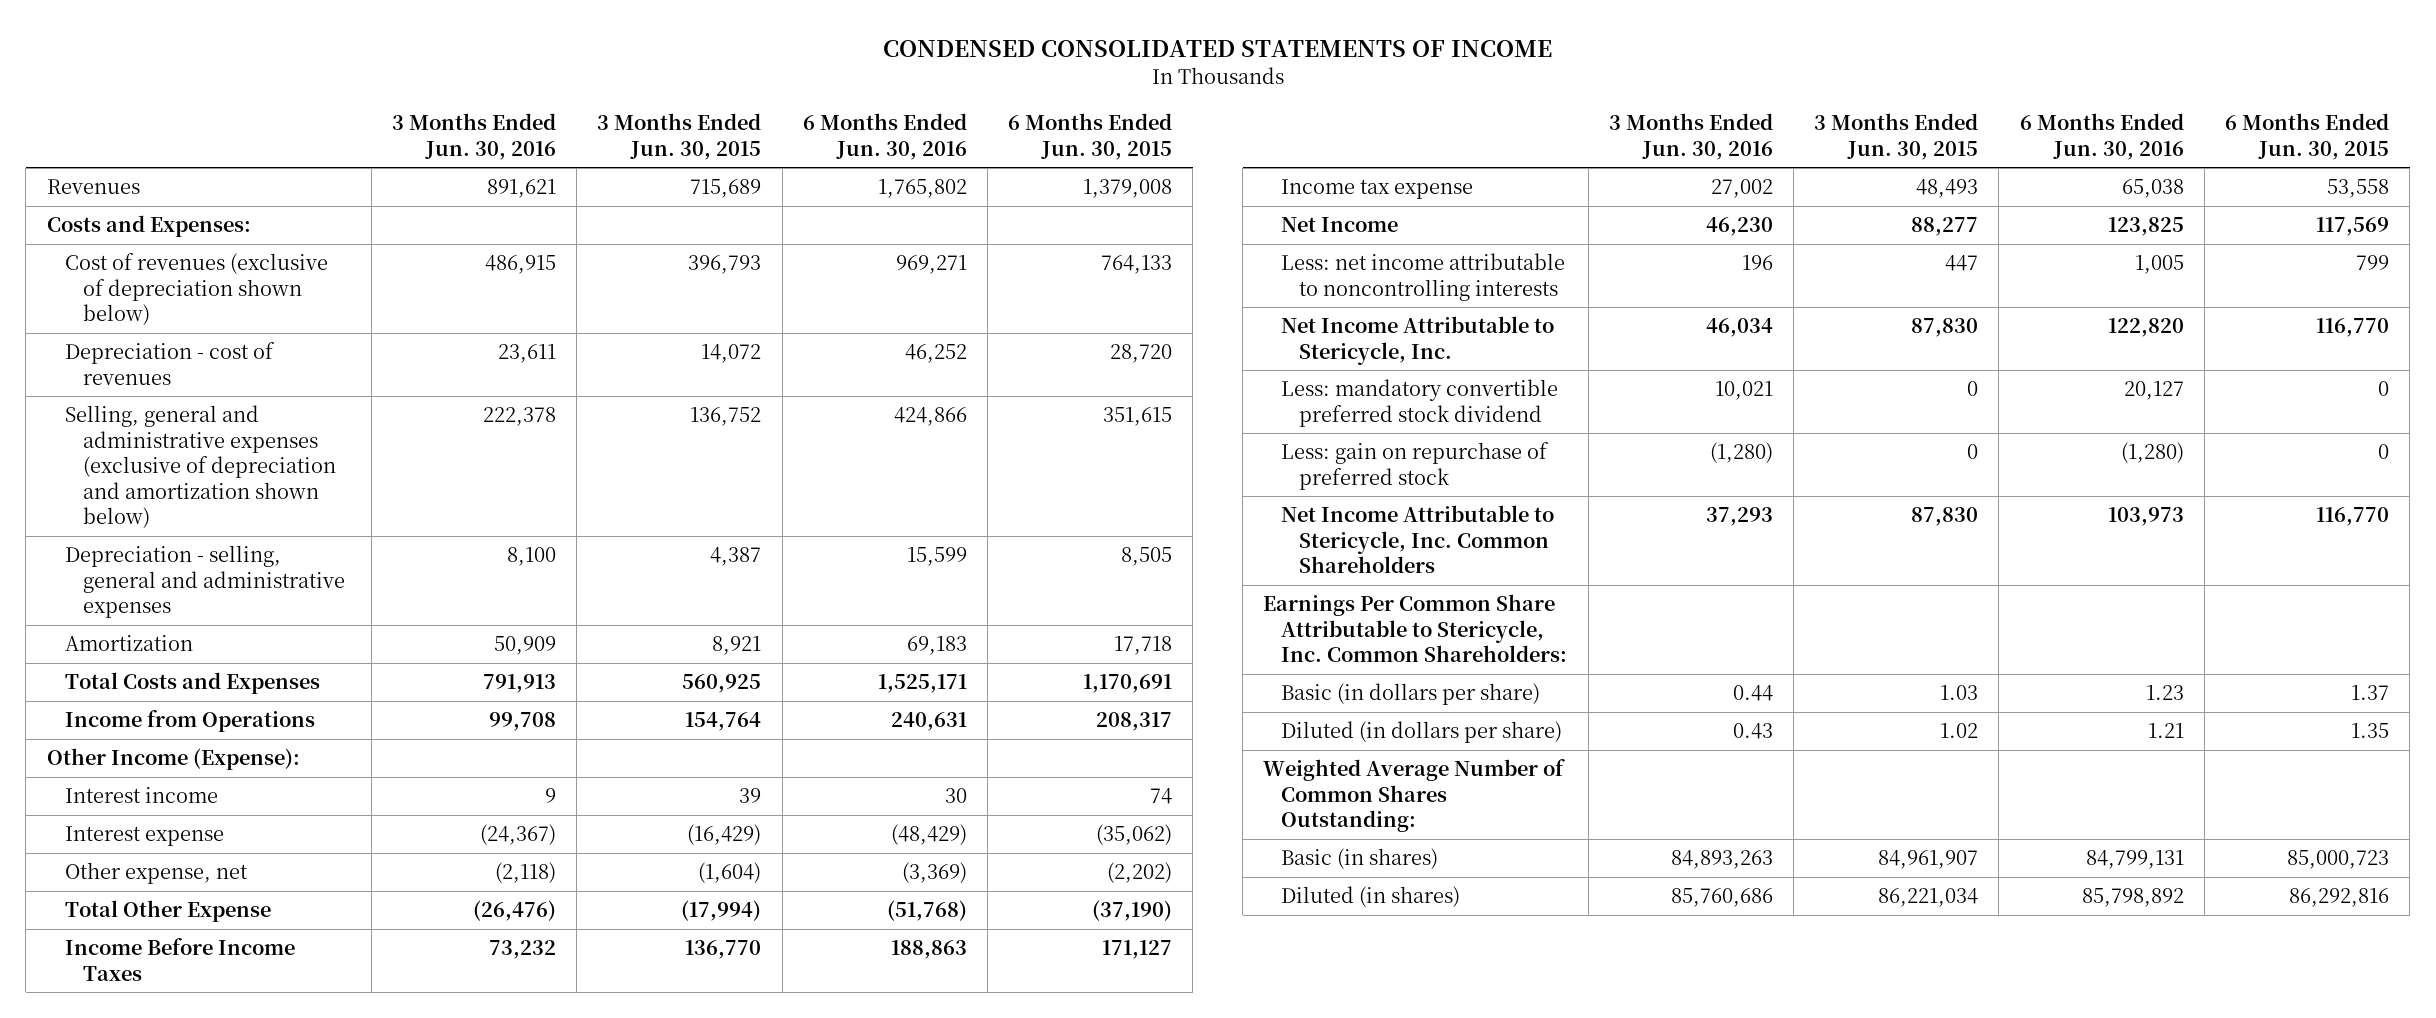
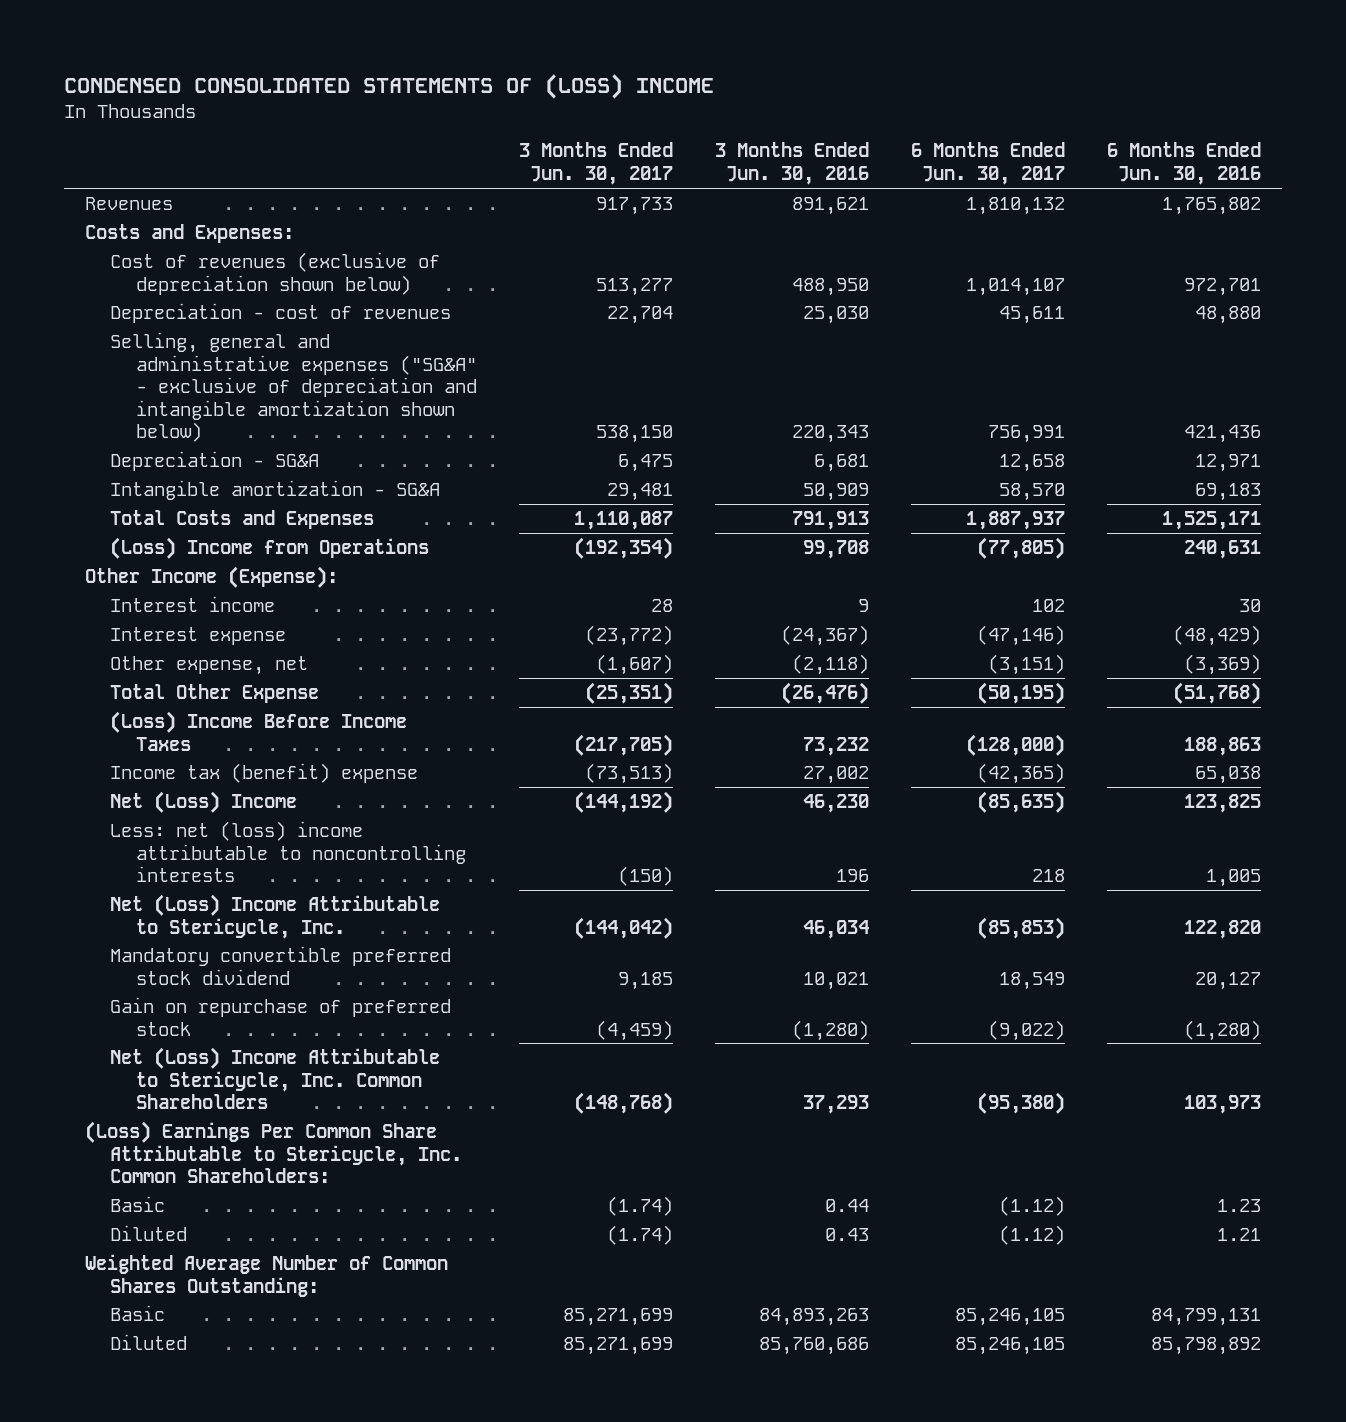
- CONDENSED CONSOLIDATED STATEMENTS OF INCOME
+ CONDENSED CONSOLIDATED STATEMENTS OF (LOSS) INCOME
- | 3 Months Ended Jun. 30, 2016 | 3 Months Ended Jun. 30, 2015 | 6 Months Ended Jun. 30, 2016 | 6 Months Ended Jun. 30, 2015
+ | 3 Months Ended Jun. 30, 2017 | 3 Months Ended Jun. 30, 2016 | 6 Months Ended Jun. 30, 2017 | 6 Months Ended Jun. 30, 2016
- Cost of revenues (exclusive of depreciation shown below) | 486,915 | 396,793 | 969,271 | 764,133
- Depreciation - cost of revenues | 23,611 | 14,072 | 46,252 | 28,720
- Selling, general and administrative expenses (exclusive of depreciation and amortization shown below) | 222,378 | 136,752 | 424,866 | 351,615
- Depreciation - selling, general and administrative expenses | 8,100 | 4,387 | 15,599 | 8,505
- Amortization | 50,909 | 8,921 | 69,183 | 17,718
+ Cost of revenues (exclusive of depreciation shown below) | 513,277 | 488,950 | 1,014,107 | 972,701
+ Depreciation - cost of revenues | 22,704 | 25,030 | 45,611 | 48,880
+ Selling, general and administrative expenses ("SG&A" - exclusive of depreciation and intangible amortization shown below) | 538,150 | 220,343 | 756,991 | 421,436
+ Depreciation - SG&A | 6,475 | 6,681 | 12,658 | 12,971
+ Intangible amortization - SG&A | 29,481 | 50,909 | 58,570 | 69,183
- Income from Operations | 99,708 | 154,764 | 240,631 | 208,317
+ (Loss) Income from Operations | (192,354) | 99,708 | (77,805) | 240,631
- Income Before Income Taxes | 73,232 | 136,770 | 188,863 | 171,127
- Income tax expense | 27,002 | 48,493 | 65,038 | 53,558
- Net Income | 46,230 | 88,277 | 123,825 | 117,569
- Less: net income attributable to noncontrolling interests | 196 | 447 | 1,005 | 799
- Net Income Attributable to Stericycle, Inc. | 46,034 | 87,830 | 122,820 | 116,770
- Less: mandatory convertible preferred stock dividend | 10,021 | 0 | 20,127 | 0
- Less: gain on repurchase of preferred stock | (1,280) | 0 | (1,280) | 0
- Net Income Attributable to Stericycle, Inc. Common Shareholders | 37,293 | 87,830 | 103,973 | 116,770
- Earnings Per Common Share Attributable to Stericycle, Inc. Common Shareholders:
- Basic (in dollars per share) | 0.44 | 1.03 | 1.23 | 1.37
- Diluted (in dollars per share) | 0.43 | 1.02 | 1.21 | 1.35
+ (Loss) Income Before Income Taxes | (217,705) | 73,232 | (128,000) | 188,863
+ Income tax (benefit) expense | (73,513) | 27,002 | (42,365) | 65,038
+ Net (Loss) Income | (144,192) | 46,230 | (85,635) | 123,825
+ Less: net (loss) income attributable to noncontrolling interests | (150) | 196 | 218 | 1,005
+ Net (Loss) Income Attributable to Stericycle, Inc. | (144,042) | 46,034 | (85,853) | 122,820
+ Mandatory convertible preferred stock dividend | 9,185 | 10,021 | 18,549 | 20,127
+ Gain on repurchase of preferred stock | (4,459) | (1,280) | (9,022) | (1,280)
+ Net (Loss) Income Attributable to Stericycle, Inc. Common Shareholders | (148,768) | 37,293 | (95,380) | 103,973
+ (Loss) Earnings Per Common Share Attributable to Stericycle, Inc. Common Shareholders:
+ Basic | (1.74) | 0.44 | (1.12) | 1.23
+ Diluted | (1.74) | 0.43 | (1.12) | 1.21
- Basic (in shares) | 84,893,263 | 84,961,907 | 84,799,131 | 85,000,723
- Diluted (in shares) | 85,760,686 | 86,221,034 | 85,798,892 | 86,292,816
+ Basic | 85,271,699 | 84,893,263 | 85,246,105 | 84,799,131
+ Diluted | 85,271,699 | 85,760,686 | 85,246,105 | 85,798,892

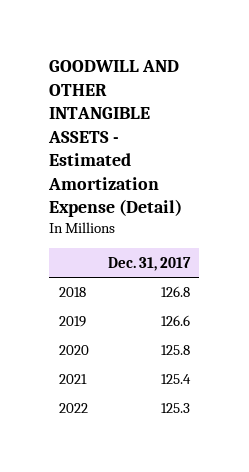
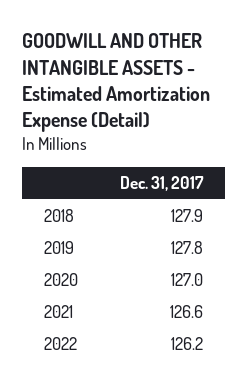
- 2018 | 126.8
- 2019 | 126.6
- 2020 | 125.8
- 2021 | 125.4
- 2022 | 125.3
+ 2018 | 127.9
+ 2019 | 127.8
+ 2020 | 127.0
+ 2021 | 126.6
+ 2022 | 126.2

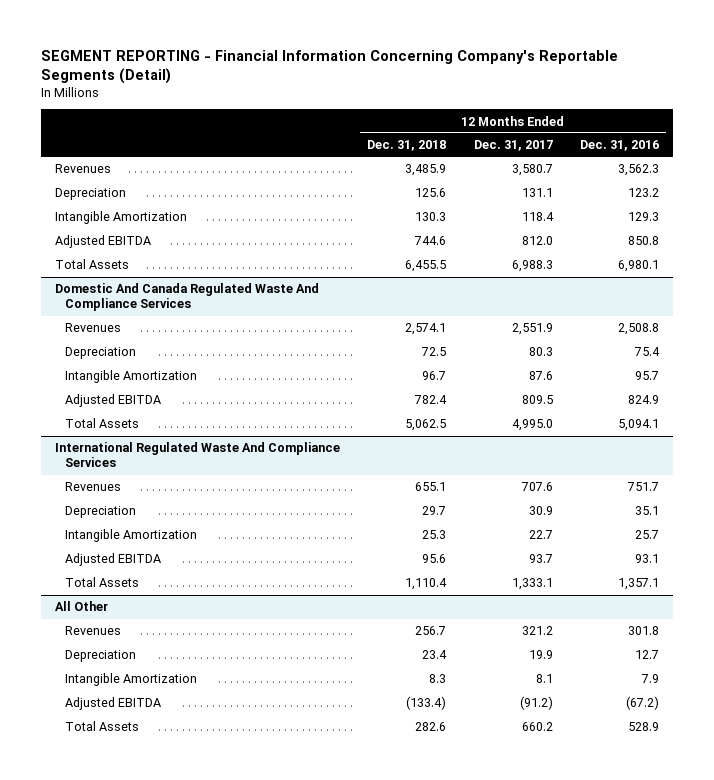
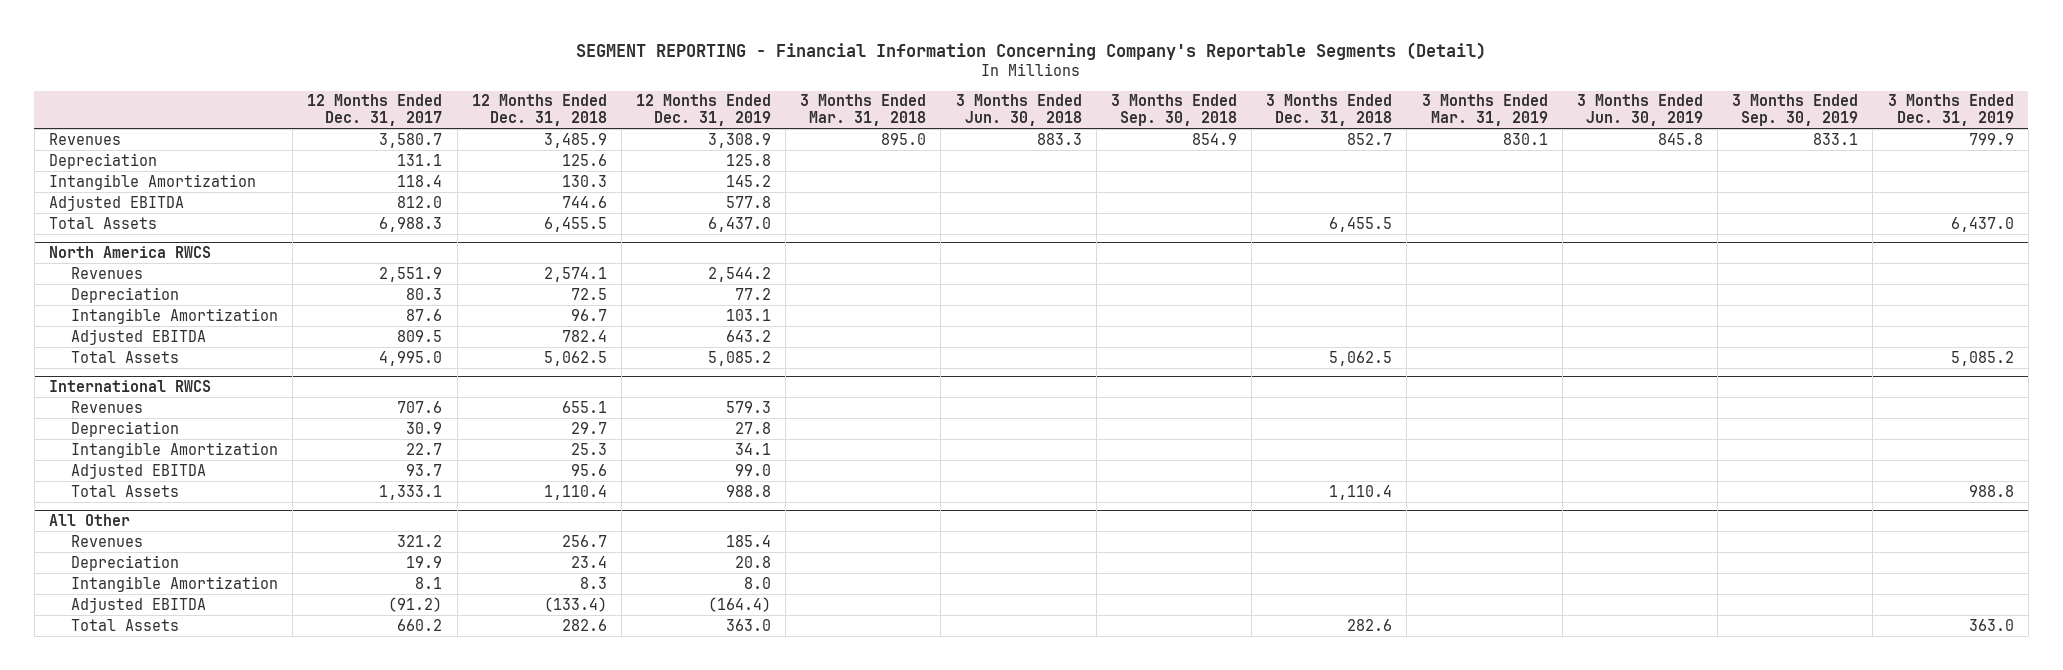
- | 12 Months Ended Dec. 31, 2018 | 12 Months Ended Dec. 31, 2017 | 12 Months Ended Dec. 31, 2016
+ | 12 Months Ended Dec. 31, 2017 | 12 Months Ended Dec. 31, 2018 | 12 Months Ended Dec. 31, 2019 | 3 Months Ended Mar. 31, 2018 | 3 Months Ended Jun. 30, 2018 | 3 Months Ended Sep. 30, 2018 | 3 Months Ended Dec. 31, 2018 | 3 Months Ended Mar. 31, 2019 | 3 Months Ended Jun. 30, 2019 | 3 Months Ended Sep. 30, 2019 | 3 Months Ended Dec. 31, 2019
- Domestic And Canada Regulated Waste And Compliance Services
+ North America RWCS
- International Regulated Waste And Compliance Services
+ International RWCS

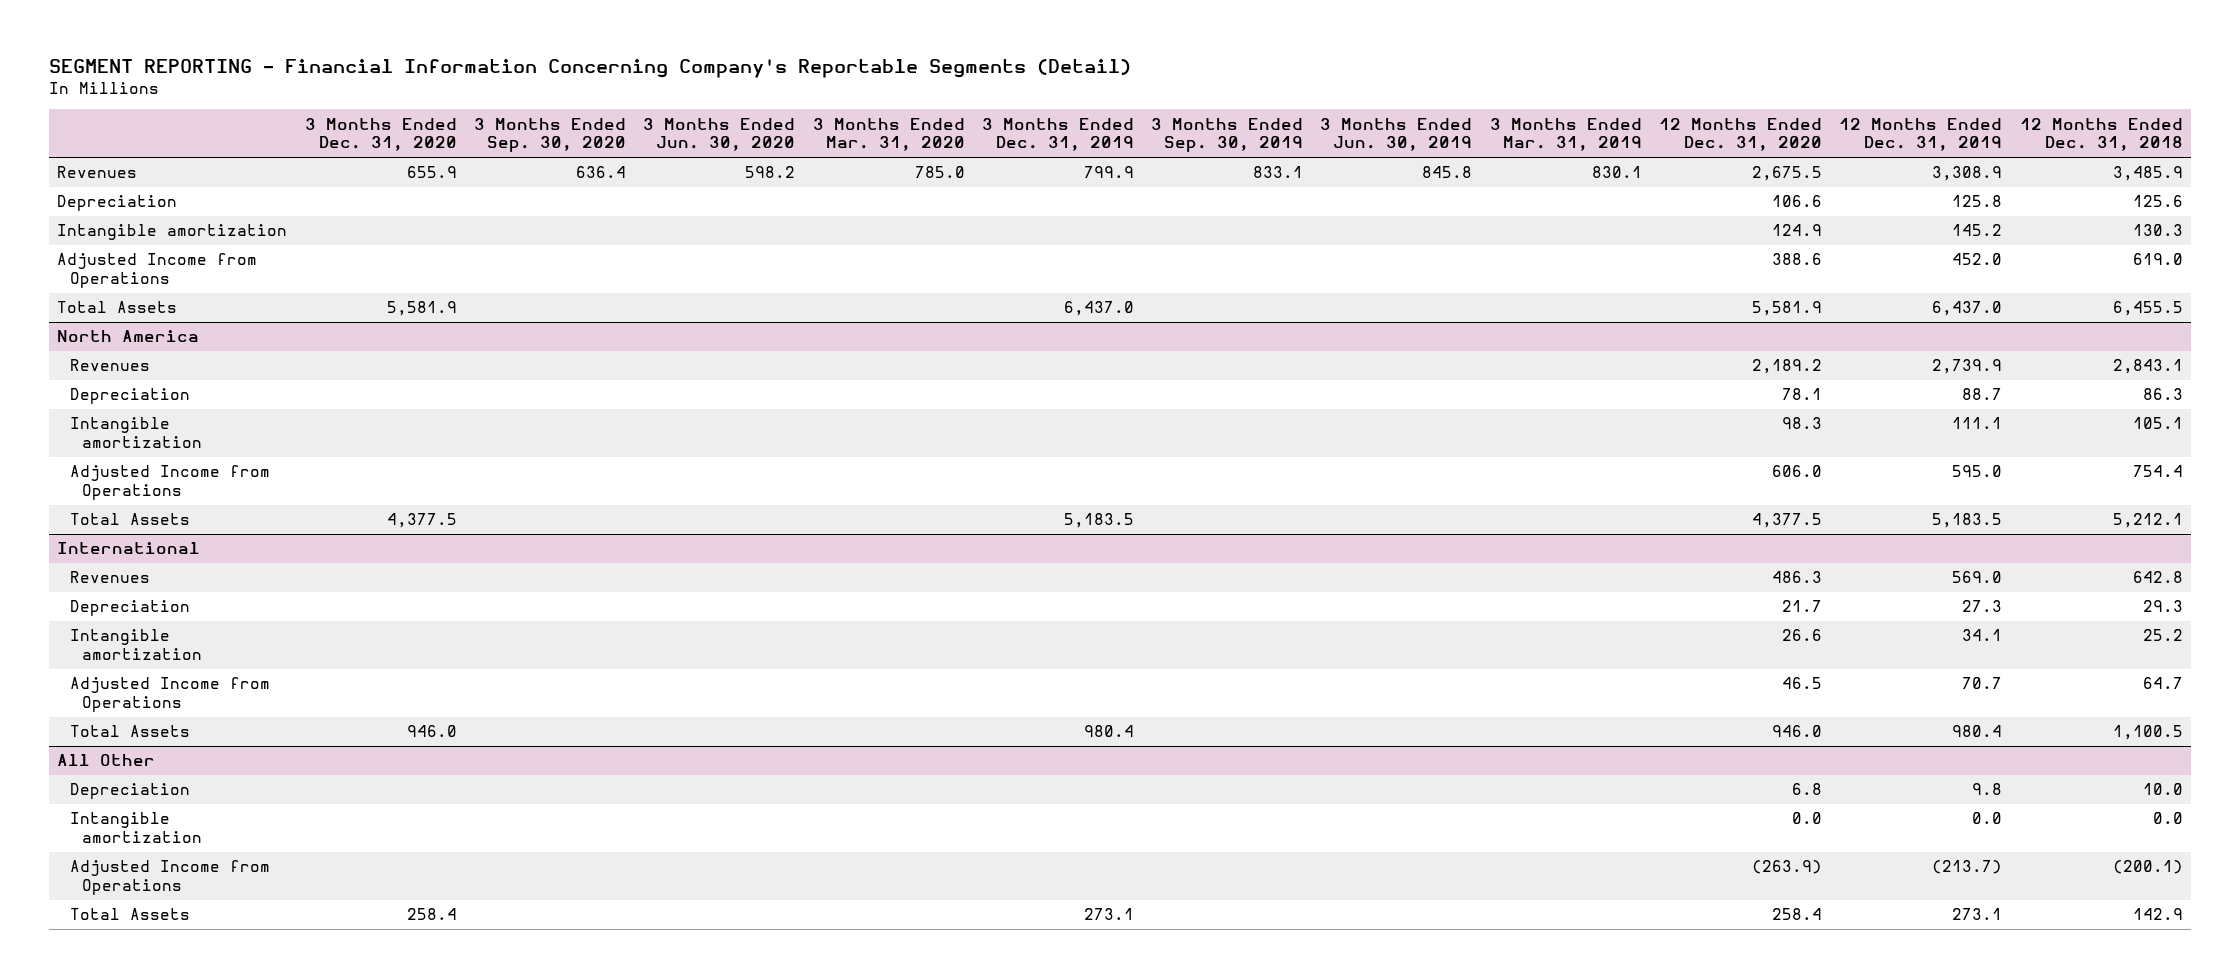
- | 12 Months Ended Dec. 31, 2017 | 12 Months Ended Dec. 31, 2018 | 12 Months Ended Dec. 31, 2019 | 3 Months Ended Mar. 31, 2018 | 3 Months Ended Jun. 30, 2018 | 3 Months Ended Sep. 30, 2018 | 3 Months Ended Dec. 31, 2018 | 3 Months Ended Mar. 31, 2019 | 3 Months Ended Jun. 30, 2019 | 3 Months Ended Sep. 30, 2019 | 3 Months Ended Dec. 31, 2019
+ | 3 Months Ended Dec. 31, 2020 | 3 Months Ended Sep. 30, 2020 | 3 Months Ended Jun. 30, 2020 | 3 Months Ended Mar. 31, 2020 | 3 Months Ended Dec. 31, 2019 | 3 Months Ended Sep. 30, 2019 | 3 Months Ended Jun. 30, 2019 | 3 Months Ended Mar. 31, 2019 | 12 Months Ended Dec. 31, 2020 | 12 Months Ended Dec. 31, 2019 | 12 Months Ended Dec. 31, 2018
- Intangible Amortization | 118.4 | 130.3 | 145.2 | | | | | | | |
- Adjusted EBITDA | 812.0 | 744.6 | 577.8 | | | | | | | |
+ Intangible amortization | | | | | | | | | 124.9 | 145.2 | 130.3
+ Adjusted Income from Operations | | | | | | | | | 388.6 | 452.0 | 619.0
- North America RWCS
- Revenues | 2,551.9 | 2,574.1 | 2,544.2 | | | | | | | |
- Depreciation | 80.3 | 72.5 | 77.2 | | | | | | | |
- Intangible Amortization | 87.6 | 96.7 | 103.1 | | | | | | | |
- Adjusted EBITDA | 809.5 | 782.4 | 643.2 | | | | | | | |
- Total Assets | 4,995.0 | 5,062.5 | 5,085.2 | | | | 5,062.5 | | | | 5,085.2
- International RWCS
- Revenues | 707.6 | 655.1 | 579.3 | | | | | | | |
- Depreciation | 30.9 | 29.7 | 27.8 | | | | | | | |
- Intangible Amortization | 22.7 | 25.3 | 34.1 | | | | | | | |
- Adjusted EBITDA | 93.7 | 95.6 | 99.0 | | | | | | | |
- Total Assets | 1,333.1 | 1,110.4 | 988.8 | | | | 1,110.4 | | | | 988.8
+ North America
+ Revenues | | | | | | | | | 2,189.2 | 2,739.9 | 2,843.1
+ Depreciation | | | | | | | | | 78.1 | 88.7 | 86.3
+ Intangible amortization | | | | | | | | | 98.3 | 111.1 | 105.1
+ Adjusted Income from Operations | | | | | | | | | 606.0 | 595.0 | 754.4
+ Total Assets | 4,377.5 | | | | 5,183.5 | | | | 4,377.5 | 5,183.5 | 5,212.1
+ International
+ Revenues | | | | | | | | | 486.3 | 569.0 | 642.8
+ Depreciation | | | | | | | | | 21.7 | 27.3 | 29.3
+ Intangible amortization | | | | | | | | | 26.6 | 34.1 | 25.2
+ Adjusted Income from Operations | | | | | | | | | 46.5 | 70.7 | 64.7
+ Total Assets | 946.0 | | | | 980.4 | | | | 946.0 | 980.4 | 1,100.5
@ All Other
- Revenues | 321.2 | 256.7 | 185.4 | | | | | | | |
- Depreciation | 19.9 | 23.4 | 20.8 | | | | | | | |
- Intangible Amortization | 8.1 | 8.3 | 8.0 | | | | | | | |
- Adjusted EBITDA | (91.2) | (133.4) | (164.4) | | | | | | | |
- Total Assets | 660.2 | 282.6 | 363.0 | | | | 282.6 | | | | 363.0
+ Depreciation | | | | | | | | | 6.8 | 9.8 | 10.0
+ Intangible amortization | | | | | | | | | 0.0 | 0.0 | 0.0
+ Adjusted Income from Operations | | | | | | | | | (263.9) | (213.7) | (200.1)
+ Total Assets | 258.4 | | | | 273.1 | | | | 258.4 | 273.1 | 142.9

